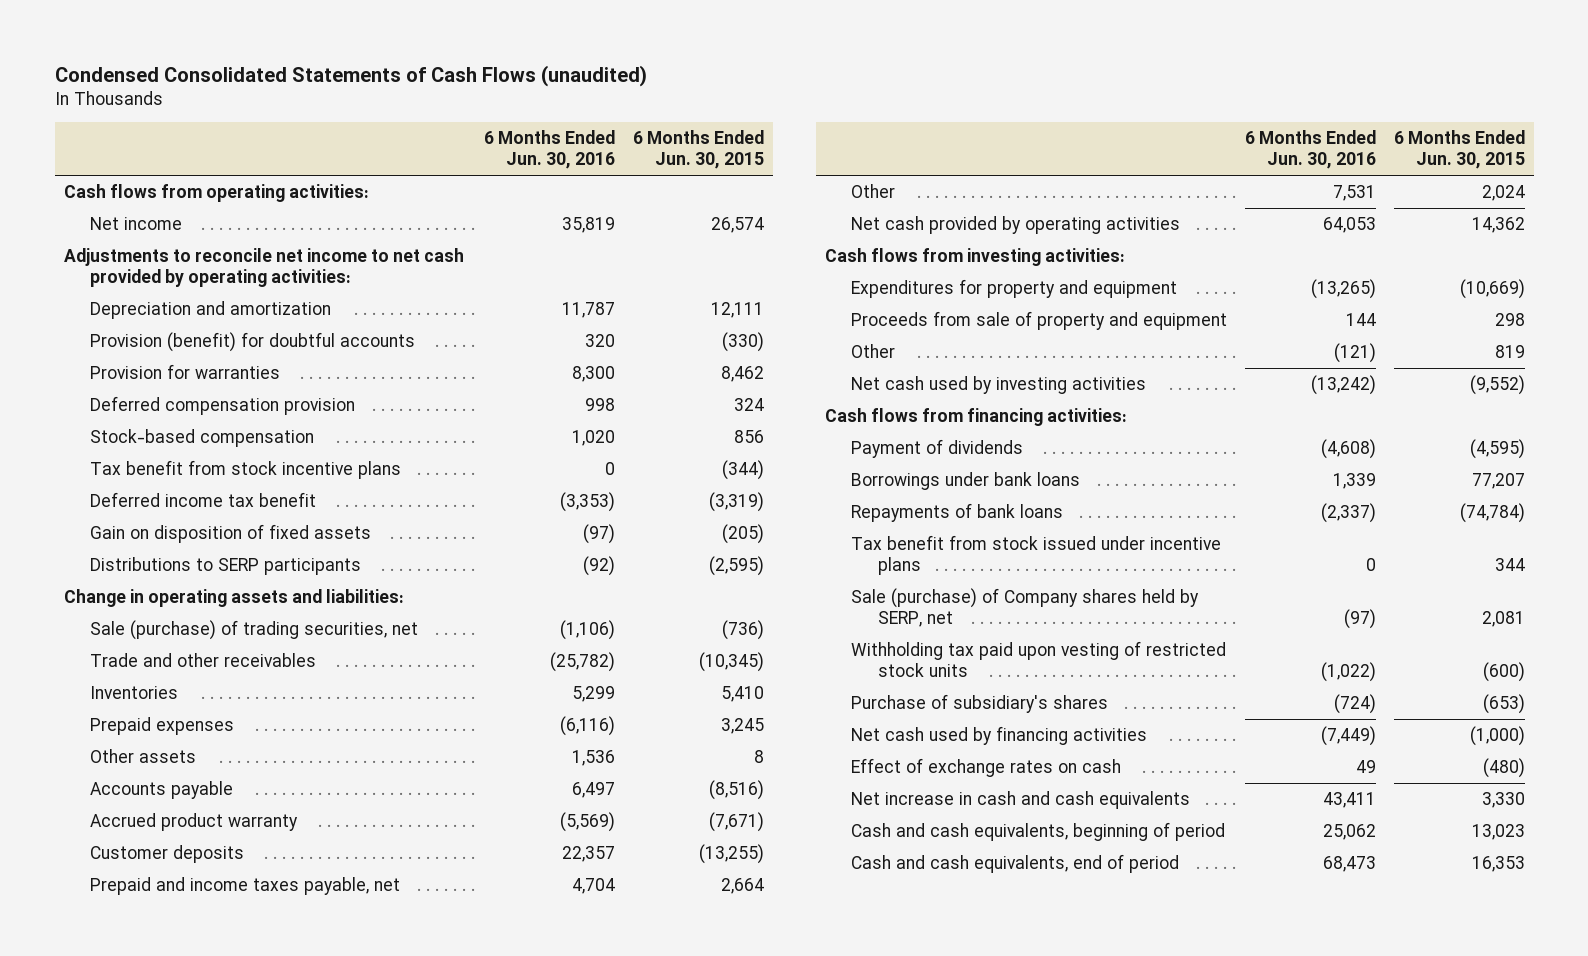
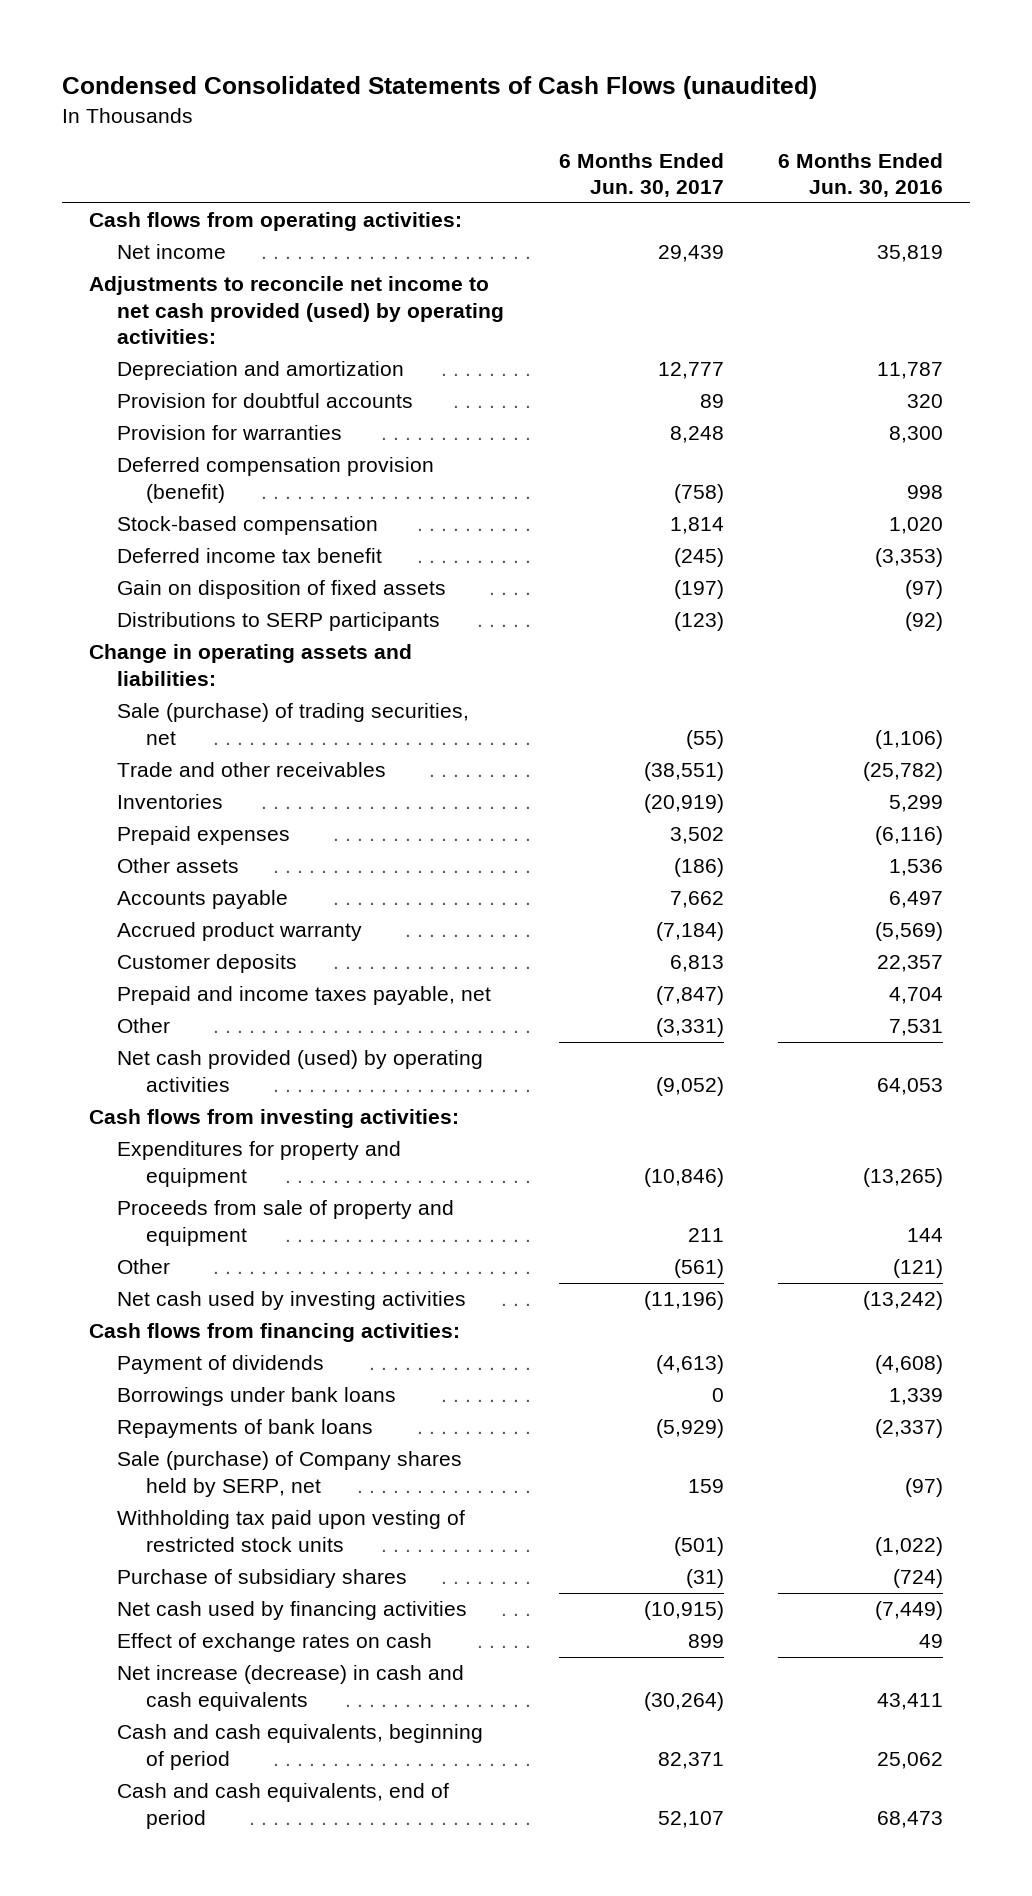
- | 6 Months Ended Jun. 30, 2016 | 6 Months Ended Jun. 30, 2015
+ | 6 Months Ended Jun. 30, 2017 | 6 Months Ended Jun. 30, 2016
- Adjustments to reconcile net income to net cash provided by operating activities:
+ Adjustments to reconcile net income to net cash provided (used) by operating activities:
- Provision (benefit) for doubtful accounts | 320 | (330)
+ Provision for doubtful accounts | 89 | 320
- Deferred compensation provision | 998 | 324
+ Deferred compensation provision (benefit) | (758) | 998
- Tax benefit from stock incentive plans | 0 | (344)
- Net cash provided by operating activities | 64,053 | 14,362
+ Net cash provided (used) by operating activities | (9,052) | 64,053
- Tax benefit from stock issued under incentive plans | 0 | 344
- Purchase of subsidiary's shares | (724) | (653)
+ Purchase of subsidiary shares | (31) | (724)
- Net increase in cash and cash equivalents | 43,411 | 3,330
+ Net increase (decrease) in cash and cash equivalents | (30,264) | 43,411

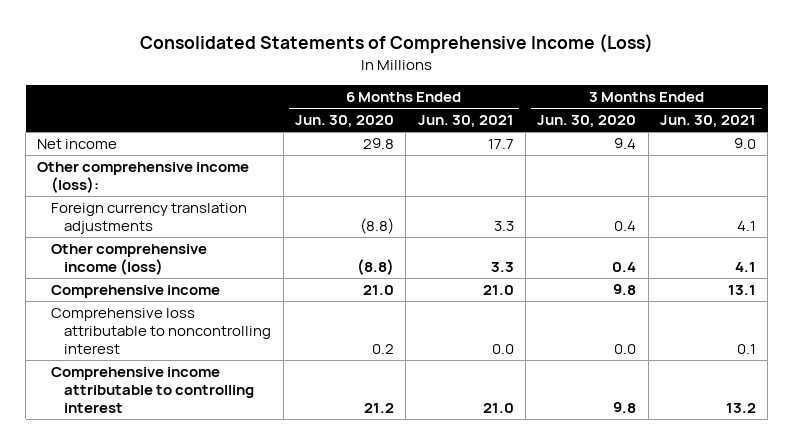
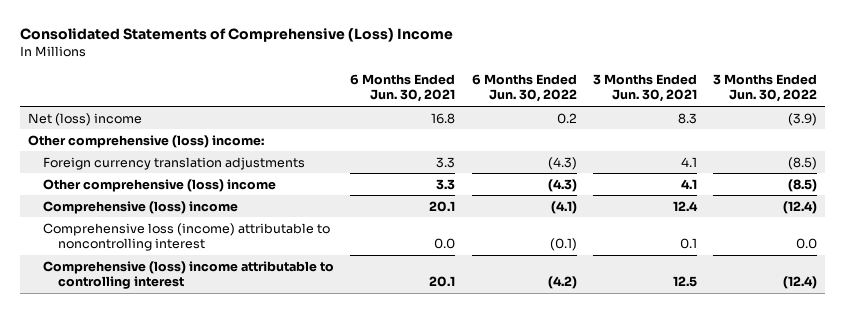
- Consolidated Statements of Comprehensive Income (Loss)
+ Consolidated Statements of Comprehensive (Loss) Income
- | 6 Months Ended Jun. 30, 2020 | 6 Months Ended Jun. 30, 2021 | 3 Months Ended Jun. 30, 2020 | 3 Months Ended Jun. 30, 2021
+ | 6 Months Ended Jun. 30, 2021 | 6 Months Ended Jun. 30, 2022 | 3 Months Ended Jun. 30, 2021 | 3 Months Ended Jun. 30, 2022
- Net income | 29.8 | 17.7 | 9.4 | 9.0
- Other comprehensive income (loss):
+ Net (loss) income | 16.8 | 0.2 | 8.3 | (3.9)
+ Other comprehensive (loss) income:
- Other comprehensive income (loss) | (8.8) | 3.3 | 0.4 | 4.1
- Comprehensive income | 21.0 | 21.0 | 9.8 | 13.1
- Comprehensive loss attributable to noncontrolling interest | 0.2 | 0.0 | 0.0 | 0.1
- Comprehensive income attributable to controlling interest | 21.2 | 21.0 | 9.8 | 13.2
+ Other comprehensive (loss) income | 3.3 | (4.3) | 4.1 | (8.5)
+ Comprehensive (loss) income | 20.1 | (4.1) | 12.4 | (12.4)
+ Comprehensive loss (income) attributable to noncontrolling interest | 0.0 | (0.1) | 0.1 | 0.0
+ Comprehensive (loss) income attributable to controlling interest | 20.1 | (4.2) | 12.5 | (12.4)

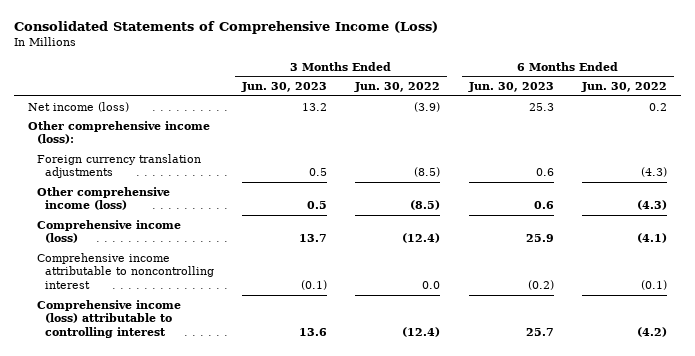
- Consolidated Statements of Comprehensive (Loss) Income
+ Consolidated Statements of Comprehensive Income (Loss)
- | 6 Months Ended Jun. 30, 2021 | 6 Months Ended Jun. 30, 2022 | 3 Months Ended Jun. 30, 2021 | 3 Months Ended Jun. 30, 2022
+ | 3 Months Ended Jun. 30, 2023 | 3 Months Ended Jun. 30, 2022 | 6 Months Ended Jun. 30, 2023 | 6 Months Ended Jun. 30, 2022
- Net (loss) income | 16.8 | 0.2 | 8.3 | (3.9)
- Other comprehensive (loss) income:
+ Net income (loss) | 13.2 | (3.9) | 25.3 | 0.2
+ Other comprehensive income (loss):
- Other comprehensive (loss) income | 3.3 | (4.3) | 4.1 | (8.5)
- Comprehensive (loss) income | 20.1 | (4.1) | 12.4 | (12.4)
- Comprehensive loss (income) attributable to noncontrolling interest | 0.0 | (0.1) | 0.1 | 0.0
- Comprehensive (loss) income attributable to controlling interest | 20.1 | (4.2) | 12.5 | (12.4)
+ Other comprehensive income (loss) | 0.5 | (8.5) | 0.6 | (4.3)
+ Comprehensive income (loss) | 13.7 | (12.4) | 25.9 | (4.1)
+ Comprehensive income attributable to noncontrolling interest | (0.1) | 0.0 | (0.2) | (0.1)
+ Comprehensive income (loss) attributable to controlling interest | 13.6 | (12.4) | 25.7 | (4.2)

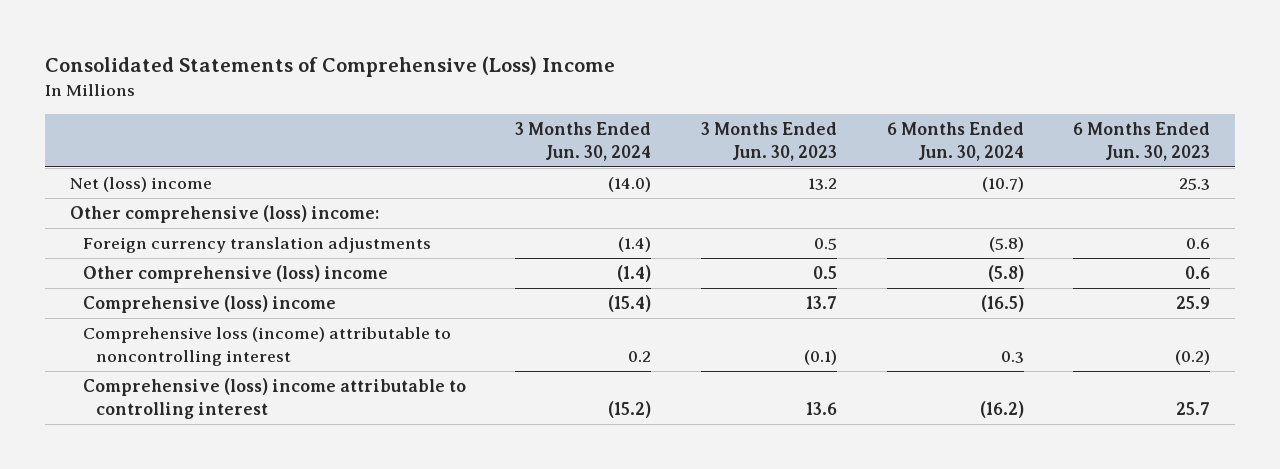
- Consolidated Statements of Comprehensive Income (Loss)
+ Consolidated Statements of Comprehensive (Loss) Income
- | 3 Months Ended Jun. 30, 2023 | 3 Months Ended Jun. 30, 2022 | 6 Months Ended Jun. 30, 2023 | 6 Months Ended Jun. 30, 2022
+ | 3 Months Ended Jun. 30, 2024 | 3 Months Ended Jun. 30, 2023 | 6 Months Ended Jun. 30, 2024 | 6 Months Ended Jun. 30, 2023
- Net income (loss) | 13.2 | (3.9) | 25.3 | 0.2
- Other comprehensive income (loss):
+ Net (loss) income | (14.0) | 13.2 | (10.7) | 25.3
+ Other comprehensive (loss) income:
- Other comprehensive income (loss) | 0.5 | (8.5) | 0.6 | (4.3)
- Comprehensive income (loss) | 13.7 | (12.4) | 25.9 | (4.1)
- Comprehensive income attributable to noncontrolling interest | (0.1) | 0.0 | (0.2) | (0.1)
- Comprehensive income (loss) attributable to controlling interest | 13.6 | (12.4) | 25.7 | (4.2)
+ Other comprehensive (loss) income | (1.4) | 0.5 | (5.8) | 0.6
+ Comprehensive (loss) income | (15.4) | 13.7 | (16.5) | 25.9
+ Comprehensive loss (income) attributable to noncontrolling interest | 0.2 | (0.1) | 0.3 | (0.2)
+ Comprehensive (loss) income attributable to controlling interest | (15.2) | 13.6 | (16.2) | 25.7

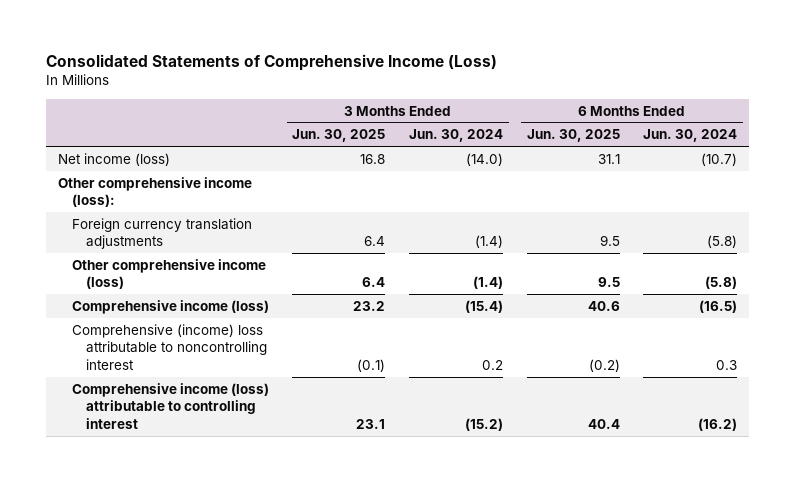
- Consolidated Statements of Comprehensive (Loss) Income
+ Consolidated Statements of Comprehensive Income (Loss)
- | 3 Months Ended Jun. 30, 2024 | 3 Months Ended Jun. 30, 2023 | 6 Months Ended Jun. 30, 2024 | 6 Months Ended Jun. 30, 2023
+ | 3 Months Ended Jun. 30, 2025 | 3 Months Ended Jun. 30, 2024 | 6 Months Ended Jun. 30, 2025 | 6 Months Ended Jun. 30, 2024
- Net (loss) income | (14.0) | 13.2 | (10.7) | 25.3
- Other comprehensive (loss) income:
+ Net income (loss) | 16.8 | (14.0) | 31.1 | (10.7)
+ Other comprehensive income (loss):
- Other comprehensive (loss) income | (1.4) | 0.5 | (5.8) | 0.6
- Comprehensive (loss) income | (15.4) | 13.7 | (16.5) | 25.9
- Comprehensive loss (income) attributable to noncontrolling interest | 0.2 | (0.1) | 0.3 | (0.2)
- Comprehensive (loss) income attributable to controlling interest | (15.2) | 13.6 | (16.2) | 25.7
+ Other comprehensive income (loss) | 6.4 | (1.4) | 9.5 | (5.8)
+ Comprehensive income (loss) | 23.2 | (15.4) | 40.6 | (16.5)
+ Comprehensive (income) loss attributable to noncontrolling interest | (0.1) | 0.2 | (0.2) | 0.3
+ Comprehensive income (loss) attributable to controlling interest | 23.1 | (15.2) | 40.4 | (16.2)

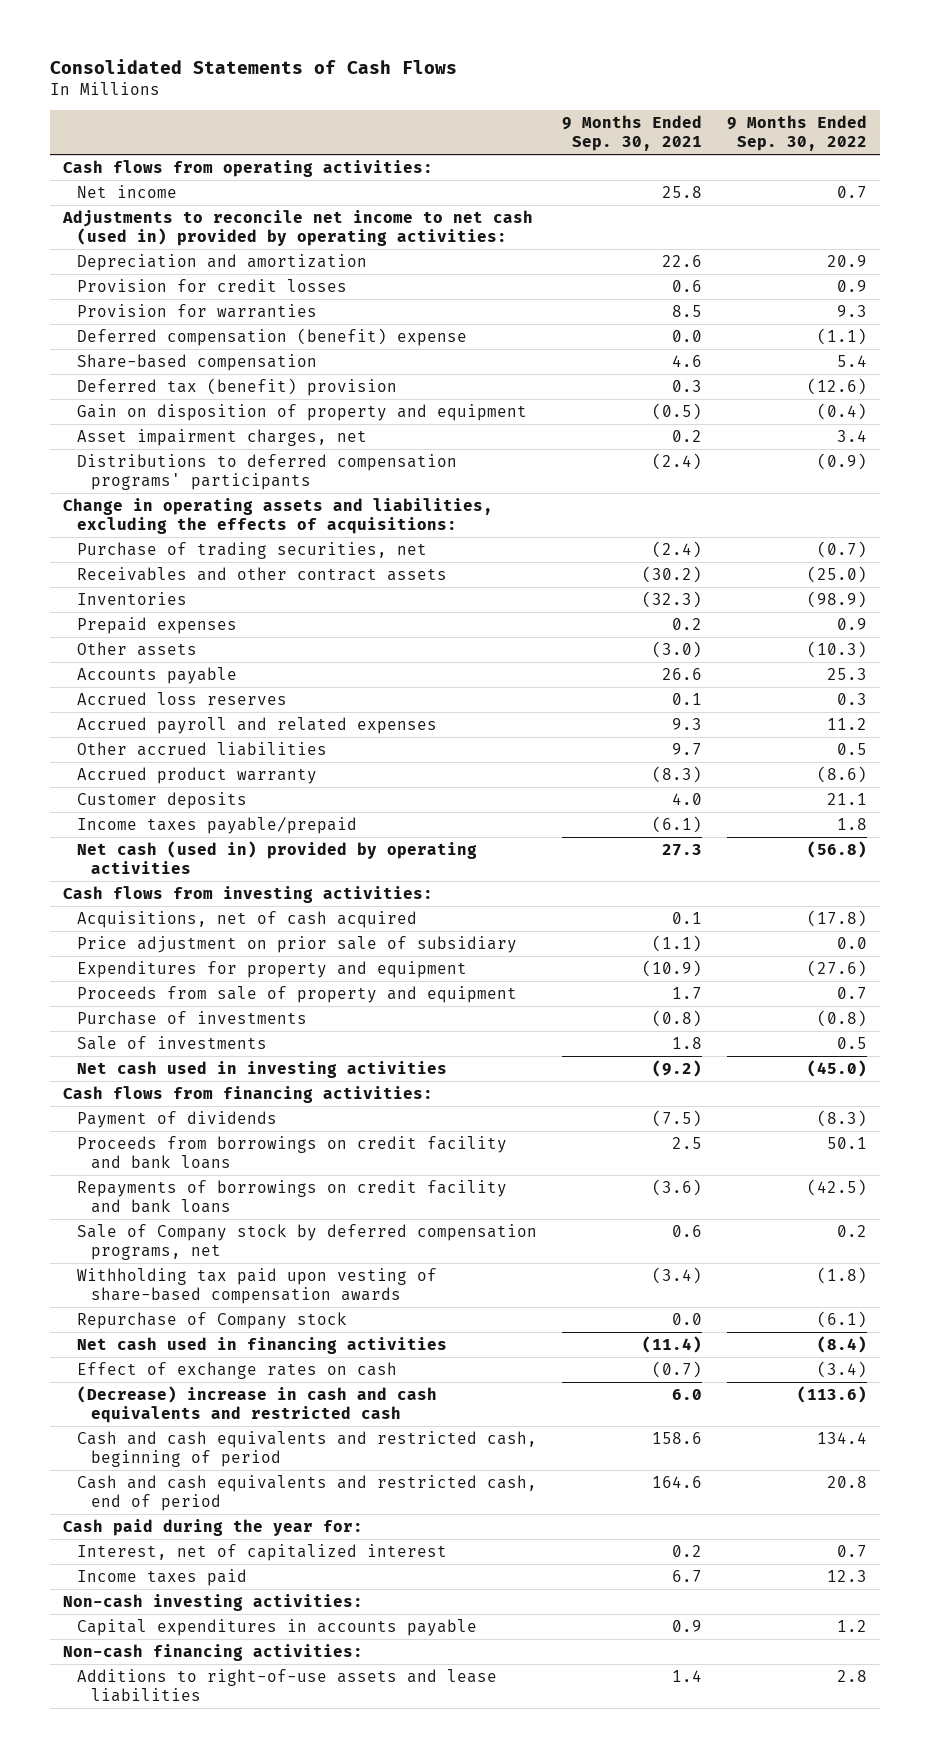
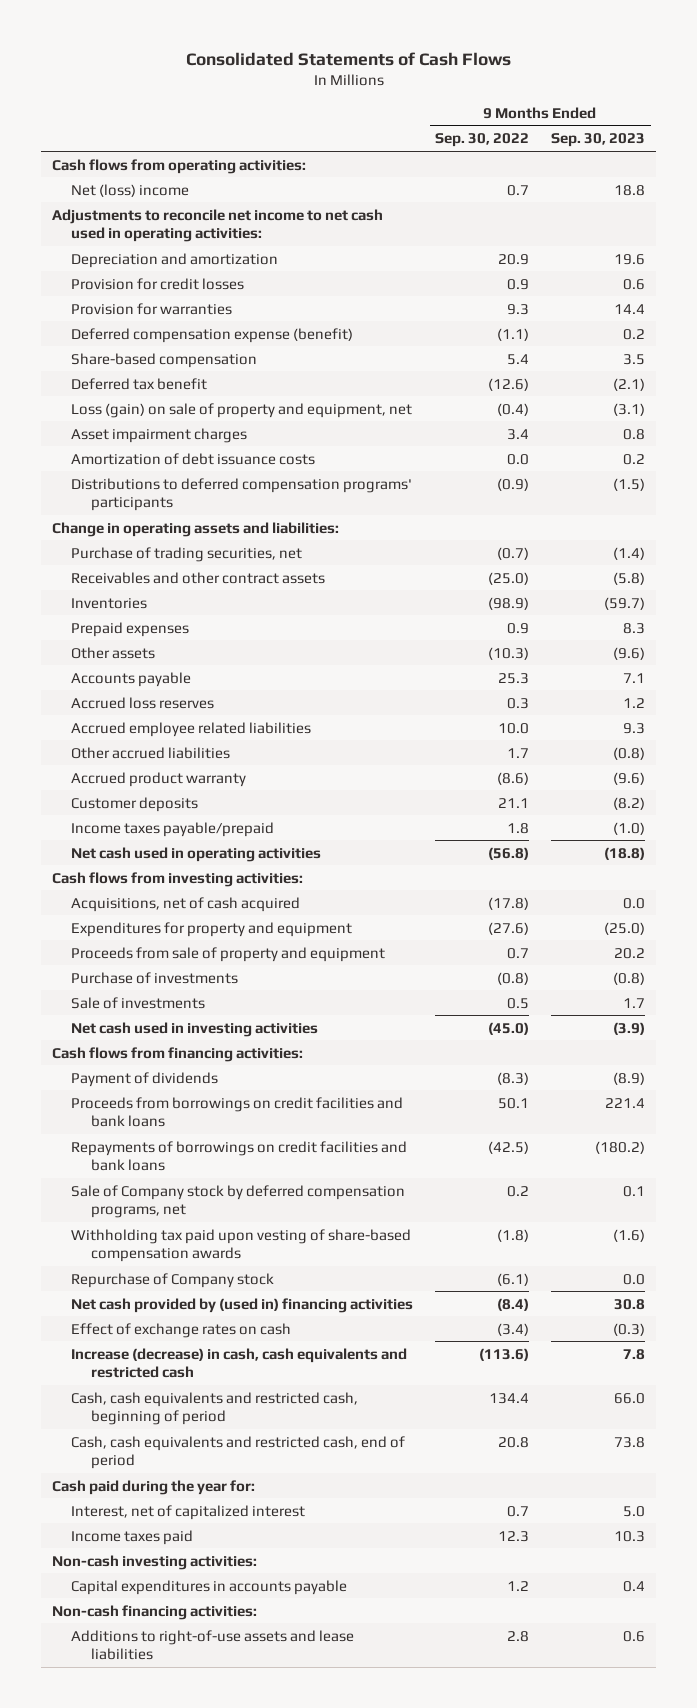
- | 9 Months Ended Sep. 30, 2021 | 9 Months Ended Sep. 30, 2022
+ | 9 Months Ended Sep. 30, 2022 | 9 Months Ended Sep. 30, 2023
- Net income | 25.8 | 0.7
- Adjustments to reconcile net income to net cash (used in) provided by operating activities:
+ Net (loss) income | 0.7 | 18.8
+ Adjustments to reconcile net income to net cash used in operating activities:
- Deferred compensation (benefit) expense | 0.0 | (1.1)
+ Deferred compensation expense (benefit) | (1.1) | 0.2
- Deferred tax (benefit) provision | 0.3 | (12.6)
- Gain on disposition of property and equipment | (0.5) | (0.4)
- Asset impairment charges, net | 0.2 | 3.4
+ Deferred tax benefit | (12.6) | (2.1)
+ Loss (gain) on sale of property and equipment, net | (0.4) | (3.1)
+ Asset impairment charges | 3.4 | 0.8
+ Amortization of debt issuance costs | 0.0 | 0.2
- Change in operating assets and liabilities, excluding the effects of acquisitions:
+ Change in operating assets and liabilities:
- Accrued payroll and related expenses | 9.3 | 11.2
- Other accrued liabilities | 9.7 | 0.5
+ Accrued employee related liabilities | 10.0 | 9.3
+ Other accrued liabilities | 1.7 | (0.8)
- Net cash (used in) provided by operating activities | 27.3 | (56.8)
+ Net cash used in operating activities | (56.8) | (18.8)
- Price adjustment on prior sale of subsidiary | (1.1) | 0.0
- Proceeds from borrowings on credit facility and bank loans | 2.5 | 50.1
- Repayments of borrowings on credit facility and bank loans | (3.6) | (42.5)
+ Proceeds from borrowings on credit facilities and bank loans | 50.1 | 221.4
+ Repayments of borrowings on credit facilities and bank loans | (42.5) | (180.2)
- Net cash used in financing activities | (11.4) | (8.4)
+ Net cash provided by (used in) financing activities | (8.4) | 30.8
- (Decrease) increase in cash and cash equivalents and restricted cash | 6.0 | (113.6)
- Cash and cash equivalents and restricted cash, beginning of period | 158.6 | 134.4
- Cash and cash equivalents and restricted cash, end of period | 164.6 | 20.8
+ Increase (decrease) in cash, cash equivalents and restricted cash | (113.6) | 7.8
+ Cash, cash equivalents and restricted cash, beginning of period | 134.4 | 66.0
+ Cash, cash equivalents and restricted cash, end of period | 20.8 | 73.8

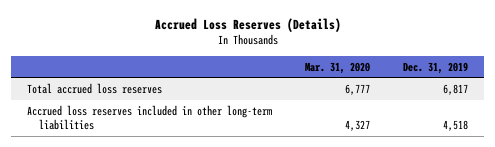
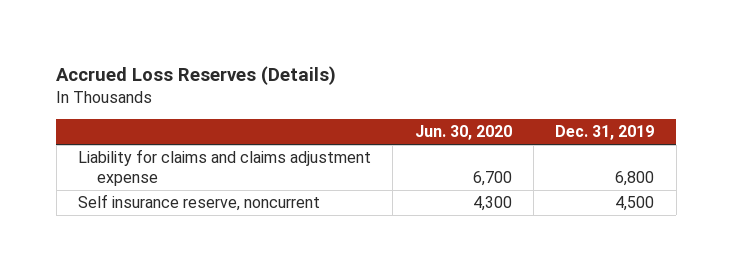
- | Mar. 31, 2020 | Dec. 31, 2019
+ | Jun. 30, 2020 | Dec. 31, 2019
- Total accrued loss reserves | 6,777 | 6,817
- Accrued loss reserves included in other long-term liabilities | 4,327 | 4,518
+ Liability for claims and claims adjustment expense | 6,700 | 6,800
+ Self insurance reserve, noncurrent | 4,300 | 4,500

